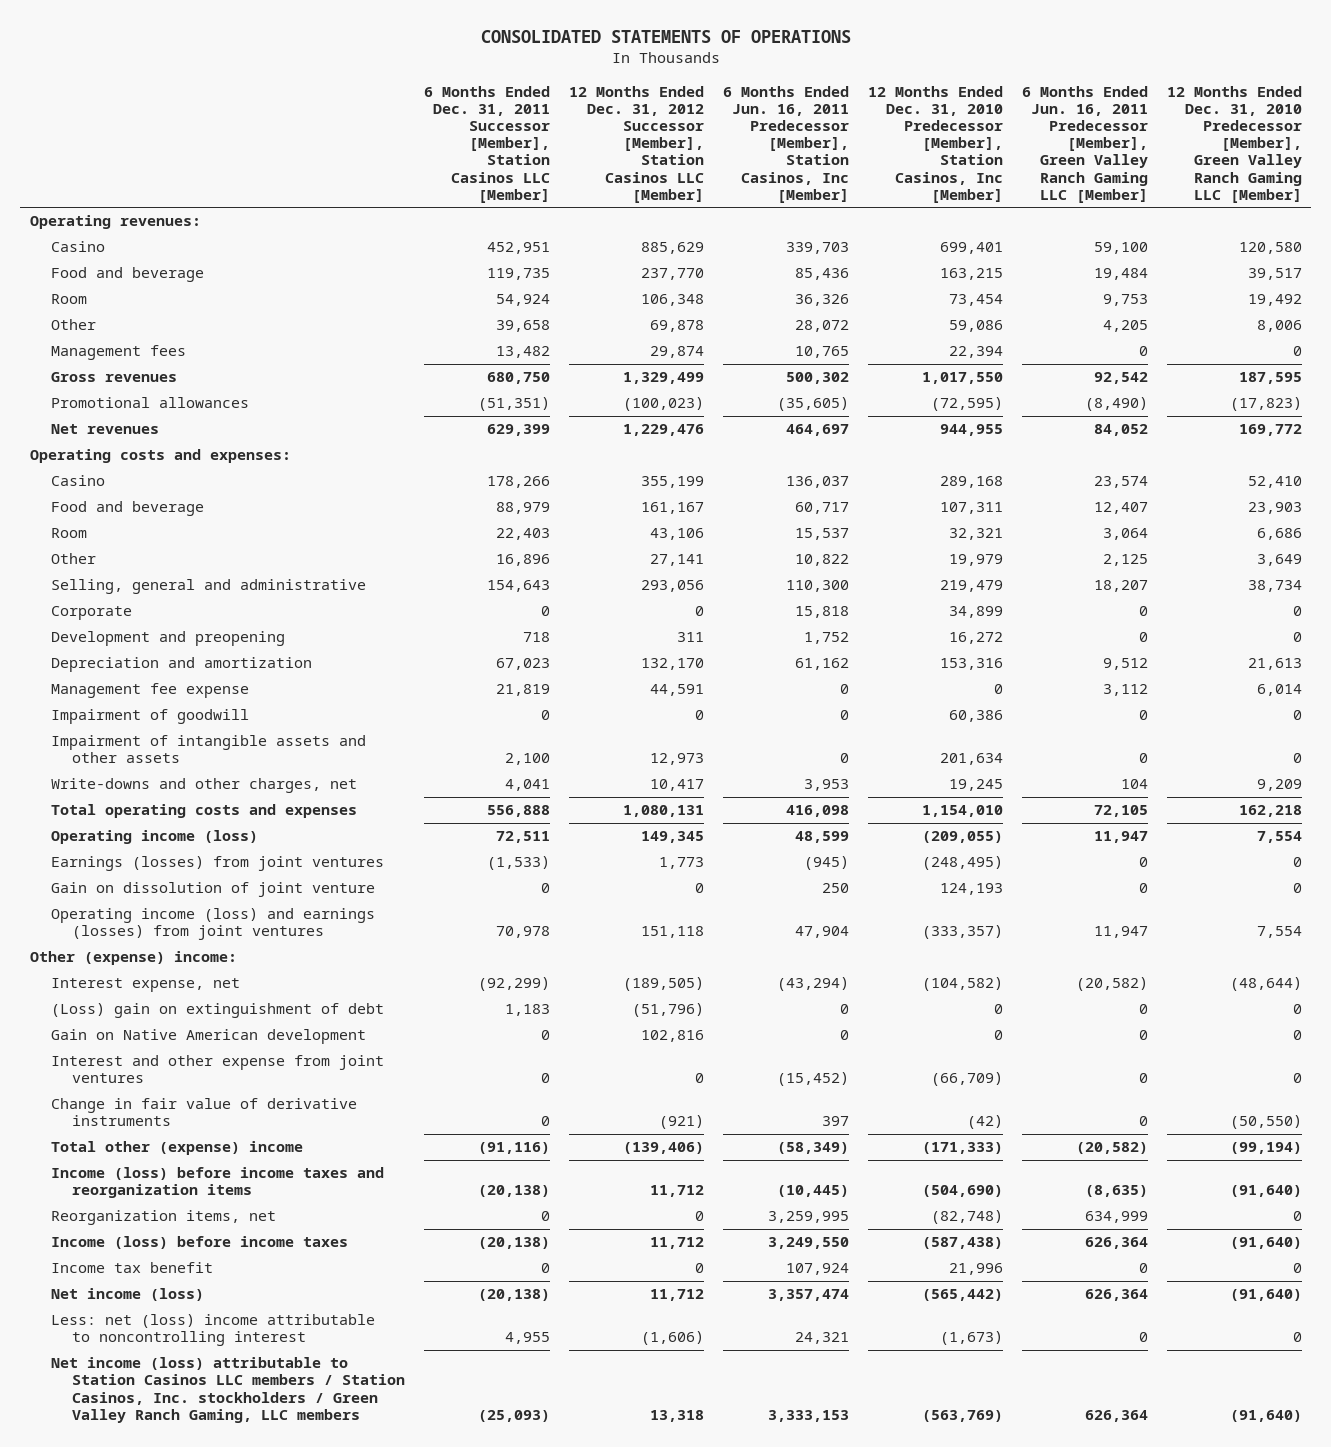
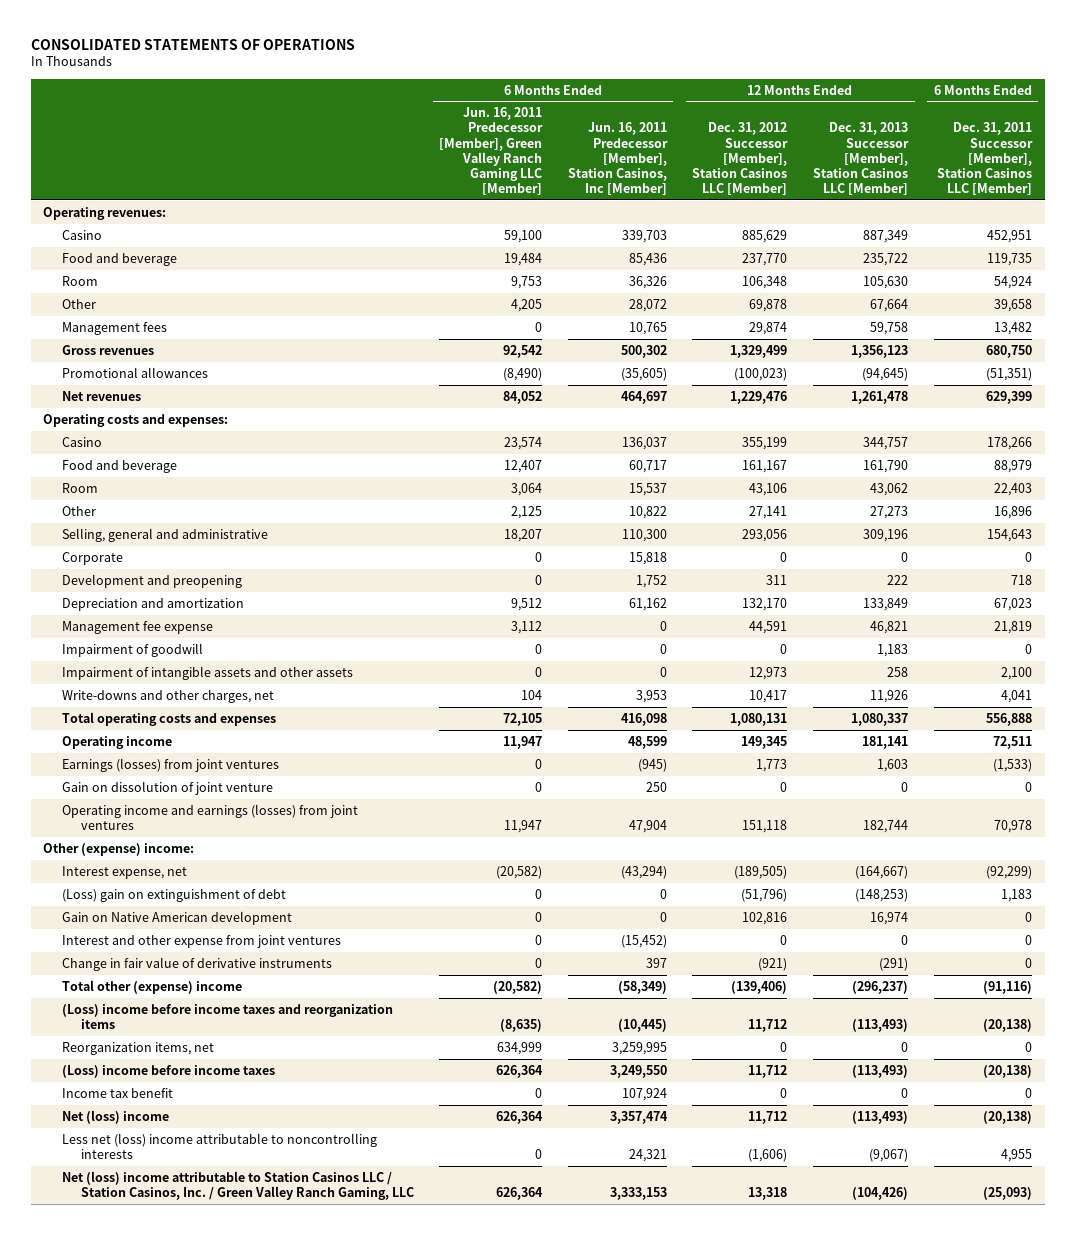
- | 6 Months Ended Dec. 31, 2011 Successor [Member], Station Casinos LLC [Member] | 12 Months Ended Dec. 31, 2012 Successor [Member], Station Casinos LLC [Member] | 6 Months Ended Jun. 16, 2011 Predecessor [Member], Station Casinos, Inc [Member] | 12 Months Ended Dec. 31, 2010 Predecessor [Member], Station Casinos, Inc [Member] | 6 Months Ended Jun. 16, 2011 Predecessor [Member], Green Valley Ranch Gaming LLC [Member] | 12 Months Ended Dec. 31, 2010 Predecessor [Member], Green Valley Ranch Gaming LLC [Member]
+ | 6 Months Ended Jun. 16, 2011 Predecessor [Member], Green Valley Ranch Gaming LLC [Member] | 6 Months Ended Jun. 16, 2011 Predecessor [Member], Station Casinos, Inc [Member] | 12 Months Ended Dec. 31, 2012 Successor [Member], Station Casinos LLC [Member] | 12 Months Ended Dec. 31, 2013 Successor [Member], Station Casinos LLC [Member] | 6 Months Ended Dec. 31, 2011 Successor [Member], Station Casinos LLC [Member]
- Operating income (loss) | 72,511 | 149,345 | 48,599 | (209,055) | 11,947 | 7,554
+ Operating income | 11,947 | 48,599 | 149,345 | 181,141 | 72,511
- Operating income (loss) and earnings (losses) from joint ventures | 70,978 | 151,118 | 47,904 | (333,357) | 11,947 | 7,554
+ Operating income and earnings (losses) from joint ventures | 11,947 | 47,904 | 151,118 | 182,744 | 70,978
- Income (loss) before income taxes and reorganization items | (20,138) | 11,712 | (10,445) | (504,690) | (8,635) | (91,640)
+ (Loss) income before income taxes and reorganization items | (8,635) | (10,445) | 11,712 | (113,493) | (20,138)
- Income (loss) before income taxes | (20,138) | 11,712 | 3,249,550 | (587,438) | 626,364 | (91,640)
+ (Loss) income before income taxes | 626,364 | 3,249,550 | 11,712 | (113,493) | (20,138)
- Net income (loss) | (20,138) | 11,712 | 3,357,474 | (565,442) | 626,364 | (91,640)
- Less: net (loss) income attributable to noncontrolling interest | 4,955 | (1,606) | 24,321 | (1,673) | 0 | 0
- Net income (loss) attributable to Station Casinos LLC members / Station Casinos, Inc. stockholders / Green Valley Ranch Gaming, LLC members | (25,093) | 13,318 | 3,333,153 | (563,769) | 626,364 | (91,640)
+ Net (loss) income | 626,364 | 3,357,474 | 11,712 | (113,493) | (20,138)
+ Less net (loss) income attributable to noncontrolling interests | 0 | 24,321 | (1,606) | (9,067) | 4,955
+ Net (loss) income attributable to Station Casinos LLC / Station Casinos, Inc. / Green Valley Ranch Gaming, LLC | 626,364 | 3,333,153 | 13,318 | (104,426) | (25,093)

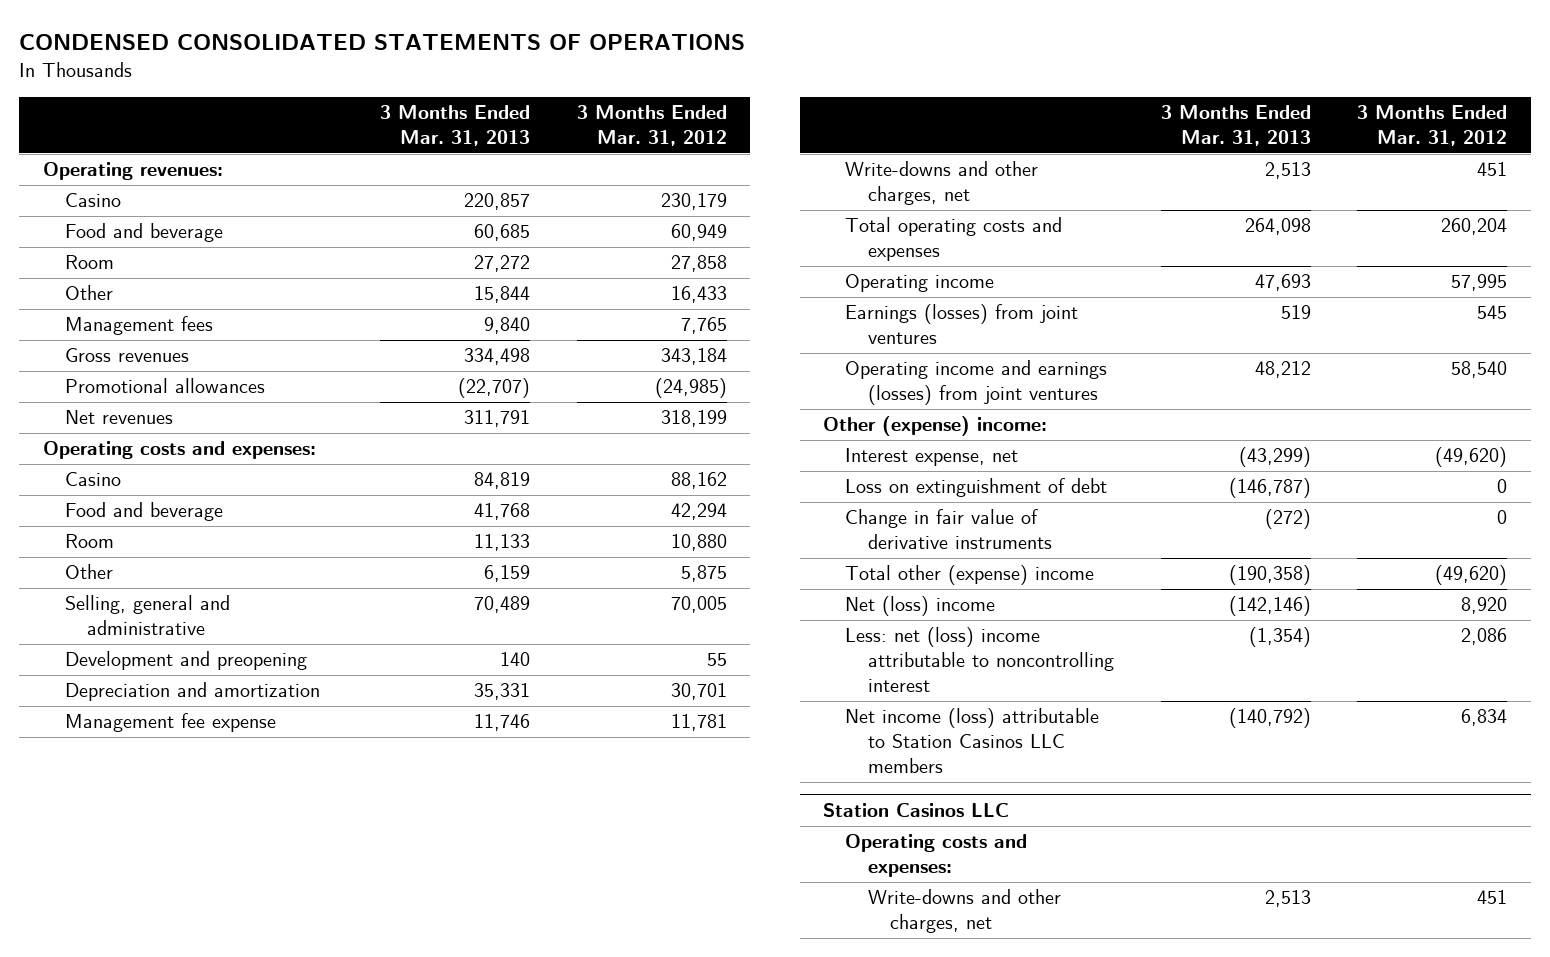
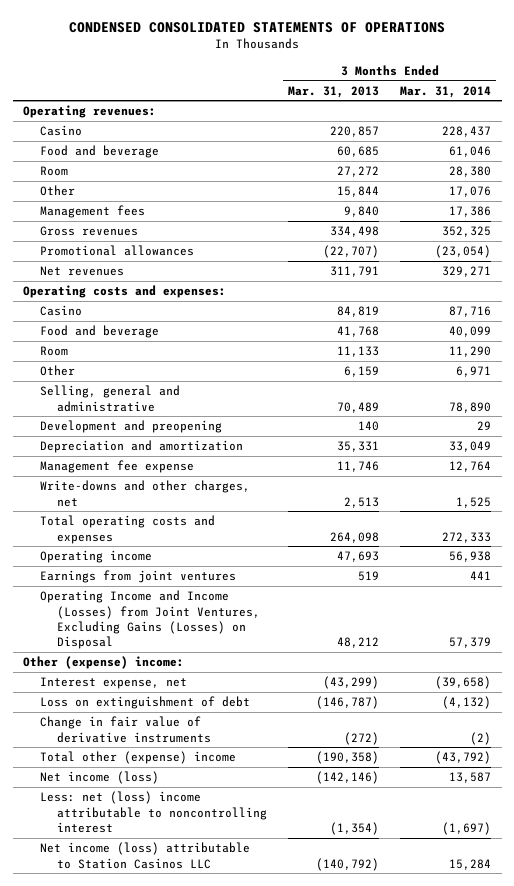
- | 3 Months Ended Mar. 31, 2013 | 3 Months Ended Mar. 31, 2012
+ | 3 Months Ended Mar. 31, 2013 | 3 Months Ended Mar. 31, 2014
- Earnings (losses) from joint ventures | 519 | 545
- Operating income and earnings (losses) from joint ventures | 48,212 | 58,540
+ Earnings from joint ventures | 519 | 441
+ Operating Income and Income (Losses) from Joint Ventures, Excluding Gains (Losses) on Disposal | 48,212 | 57,379
- Net (loss) income | (142,146) | 8,920
+ Net income (loss) | (142,146) | 13,587
- Net income (loss) attributable to Station Casinos LLC members | (140,792) | 6,834
- Station Casinos LLC
- Operating costs and expenses:
- Write-downs and other charges, net | 2,513 | 451
+ Net income (loss) attributable to Station Casinos LLC | (140,792) | 15,284

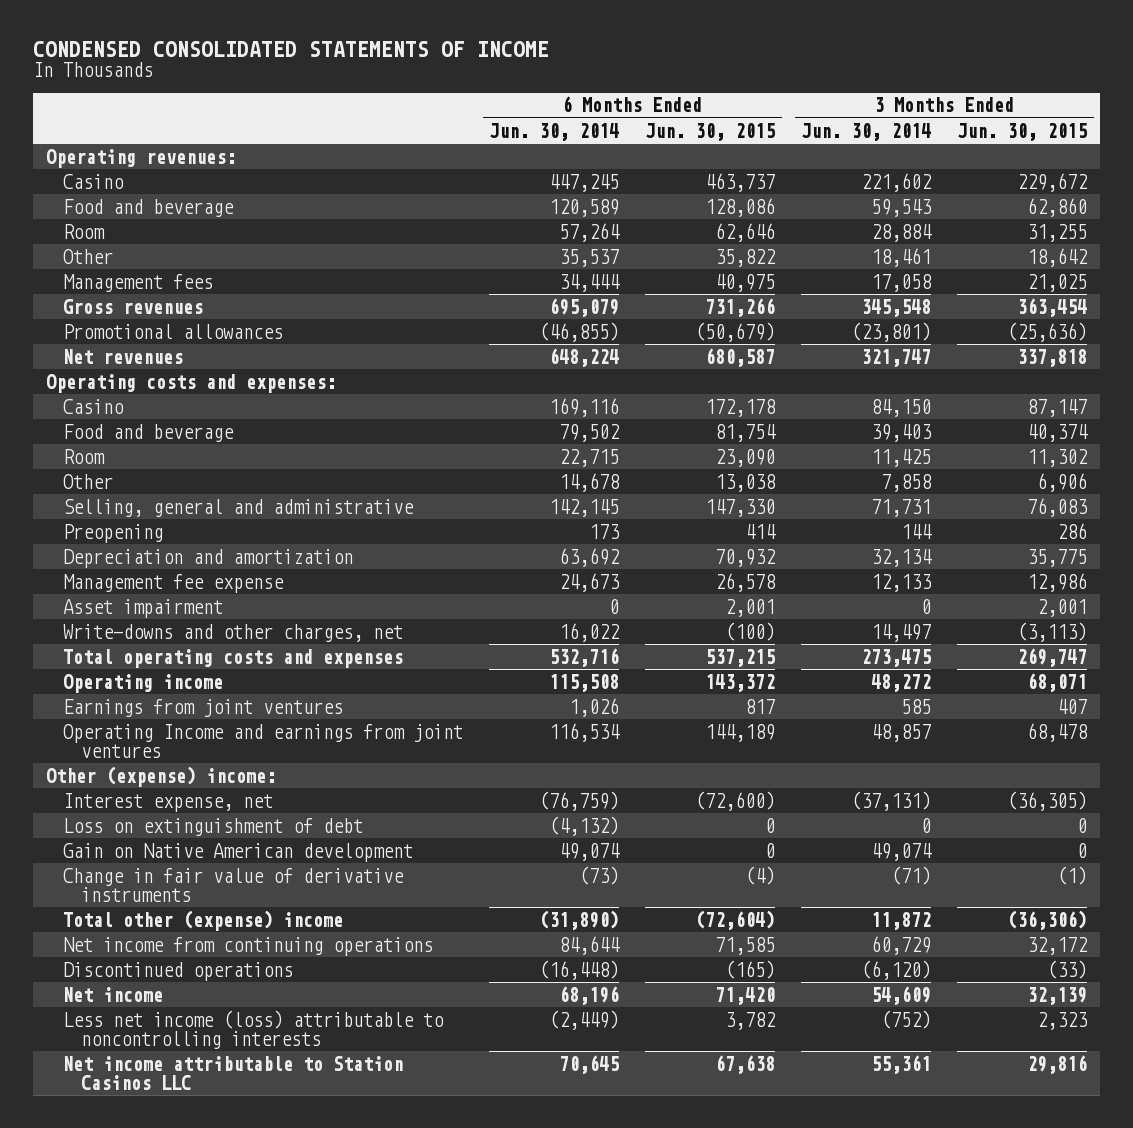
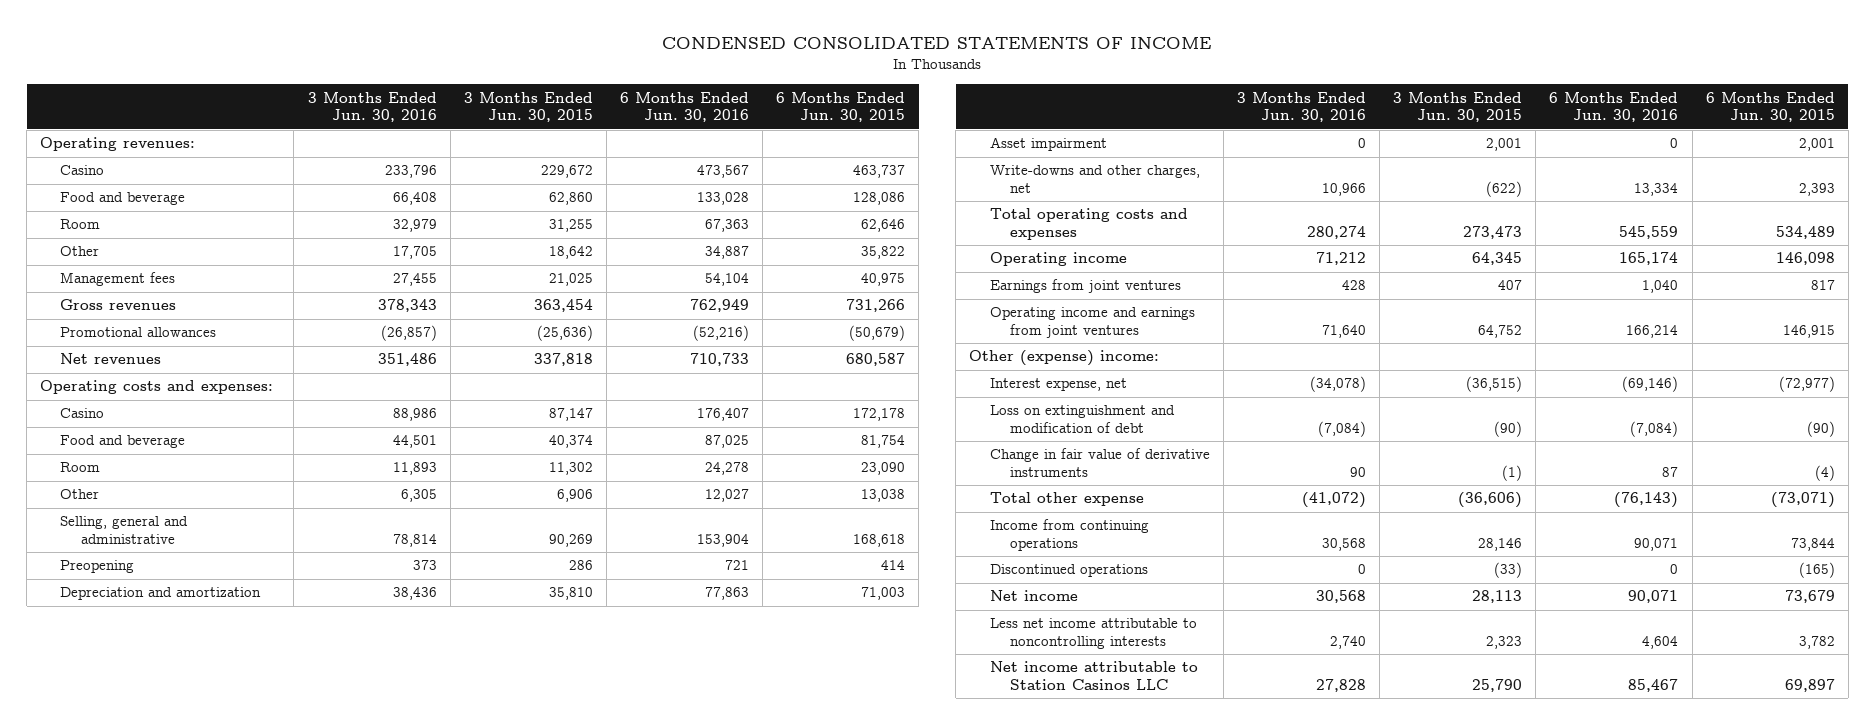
- | 6 Months Ended Jun. 30, 2014 | 6 Months Ended Jun. 30, 2015 | 3 Months Ended Jun. 30, 2014 | 3 Months Ended Jun. 30, 2015
+ | 3 Months Ended Jun. 30, 2016 | 3 Months Ended Jun. 30, 2015 | 6 Months Ended Jun. 30, 2016 | 6 Months Ended Jun. 30, 2015
- Selling, general and administrative | 142,145 | 147,330 | 71,731 | 76,083
+ Selling, general and administrative | 78,814 | 90,269 | 153,904 | 168,618
- Depreciation and amortization | 63,692 | 70,932 | 32,134 | 35,775
- Management fee expense | 24,673 | 26,578 | 12,133 | 12,986
+ Depreciation and amortization | 38,436 | 35,810 | 77,863 | 71,003
- Write-downs and other charges, net | 16,022 | (100) | 14,497 | (3,113)
- Total operating costs and expenses | 532,716 | 537,215 | 273,475 | 269,747
- Operating income | 115,508 | 143,372 | 48,272 | 68,071
+ Write-downs and other charges, net | 10,966 | (622) | 13,334 | 2,393
+ Total operating costs and expenses | 280,274 | 273,473 | 545,559 | 534,489
+ Operating income | 71,212 | 64,345 | 165,174 | 146,098
- Operating Income and earnings from joint ventures | 116,534 | 144,189 | 48,857 | 68,478
+ Operating income and earnings from joint ventures | 71,640 | 64,752 | 166,214 | 146,915
- Interest expense, net | (76,759) | (72,600) | (37,131) | (36,305)
- Loss on extinguishment of debt | (4,132) | 0 | 0 | 0
- Gain on Native American development | 49,074 | 0 | 49,074 | 0
+ Interest expense, net | (34,078) | (36,515) | (69,146) | (72,977)
+ Loss on extinguishment and modification of debt | (7,084) | (90) | (7,084) | (90)
- Total other (expense) income | (31,890) | (72,604) | 11,872 | (36,306)
- Net income from continuing operations | 84,644 | 71,585 | 60,729 | 32,172
+ Total other expense | (41,072) | (36,606) | (76,143) | (73,071)
+ Income from continuing operations | 30,568 | 28,146 | 90,071 | 73,844
- Net income | 68,196 | 71,420 | 54,609 | 32,139
- Less net income (loss) attributable to noncontrolling interests | (2,449) | 3,782 | (752) | 2,323
- Net income attributable to Station Casinos LLC | 70,645 | 67,638 | 55,361 | 29,816
+ Net income | 30,568 | 28,113 | 90,071 | 73,679
+ Less net income attributable to noncontrolling interests | 2,740 | 2,323 | 4,604 | 3,782
+ Net income attributable to Station Casinos LLC | 27,828 | 25,790 | 85,467 | 69,897

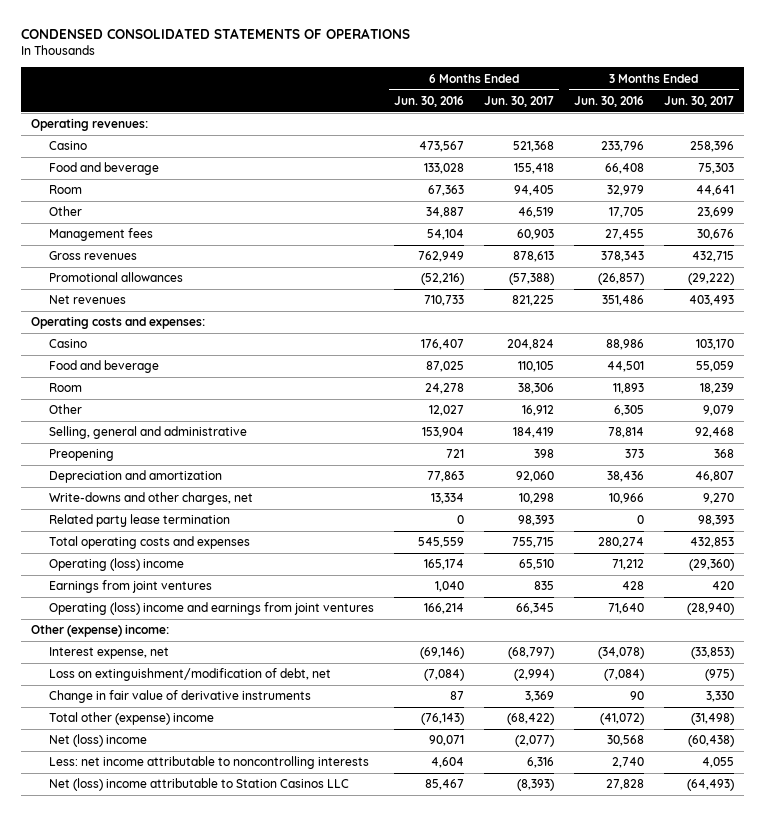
- CONDENSED CONSOLIDATED STATEMENTS OF INCOME
+ CONDENSED CONSOLIDATED STATEMENTS OF OPERATIONS
- | 3 Months Ended Jun. 30, 2016 | 3 Months Ended Jun. 30, 2015 | 6 Months Ended Jun. 30, 2016 | 6 Months Ended Jun. 30, 2015
+ | 6 Months Ended Jun. 30, 2016 | 6 Months Ended Jun. 30, 2017 | 3 Months Ended Jun. 30, 2016 | 3 Months Ended Jun. 30, 2017
- Asset impairment | 0 | 2,001 | 0 | 2,001
+ Related party lease termination | 0 | 98,393 | 0 | 98,393
- Operating income | 71,212 | 64,345 | 165,174 | 146,098
+ Operating (loss) income | 165,174 | 65,510 | 71,212 | (29,360)
- Operating income and earnings from joint ventures | 71,640 | 64,752 | 166,214 | 146,915
+ Operating (loss) income and earnings from joint ventures | 166,214 | 66,345 | 71,640 | (28,940)
- Loss on extinguishment and modification of debt | (7,084) | (90) | (7,084) | (90)
+ Loss on extinguishment/modification of debt, net | (7,084) | (2,994) | (7,084) | (975)
- Total other expense | (41,072) | (36,606) | (76,143) | (73,071)
- Income from continuing operations | 30,568 | 28,146 | 90,071 | 73,844
- Discontinued operations | 0 | (33) | 0 | (165)
- Net income | 30,568 | 28,113 | 90,071 | 73,679
- Less net income attributable to noncontrolling interests | 2,740 | 2,323 | 4,604 | 3,782
- Net income attributable to Station Casinos LLC | 27,828 | 25,790 | 85,467 | 69,897
+ Total other (expense) income | (76,143) | (68,422) | (41,072) | (31,498)
+ Net (loss) income | 90,071 | (2,077) | 30,568 | (60,438)
+ Less: net income attributable to noncontrolling interests | 4,604 | 6,316 | 2,740 | 4,055
+ Net (loss) income attributable to Station Casinos LLC | 85,467 | (8,393) | 27,828 | (64,493)

